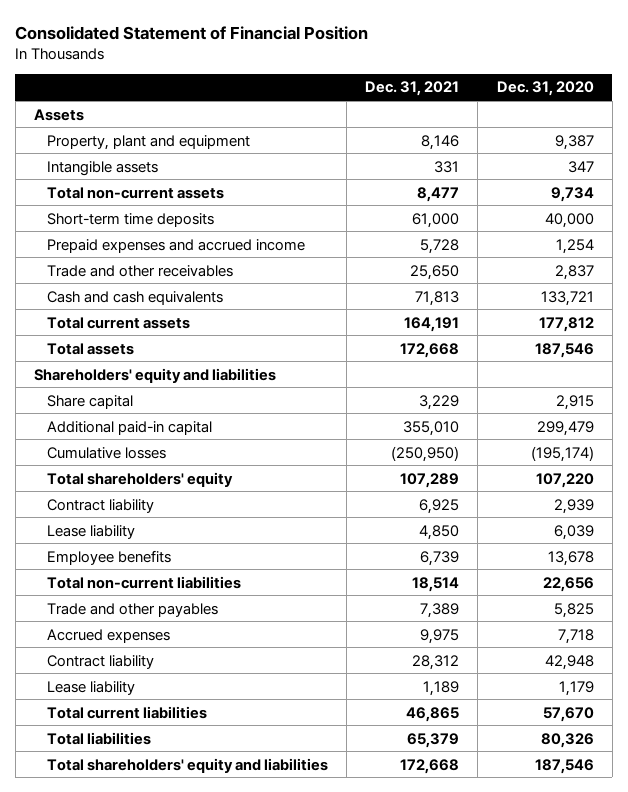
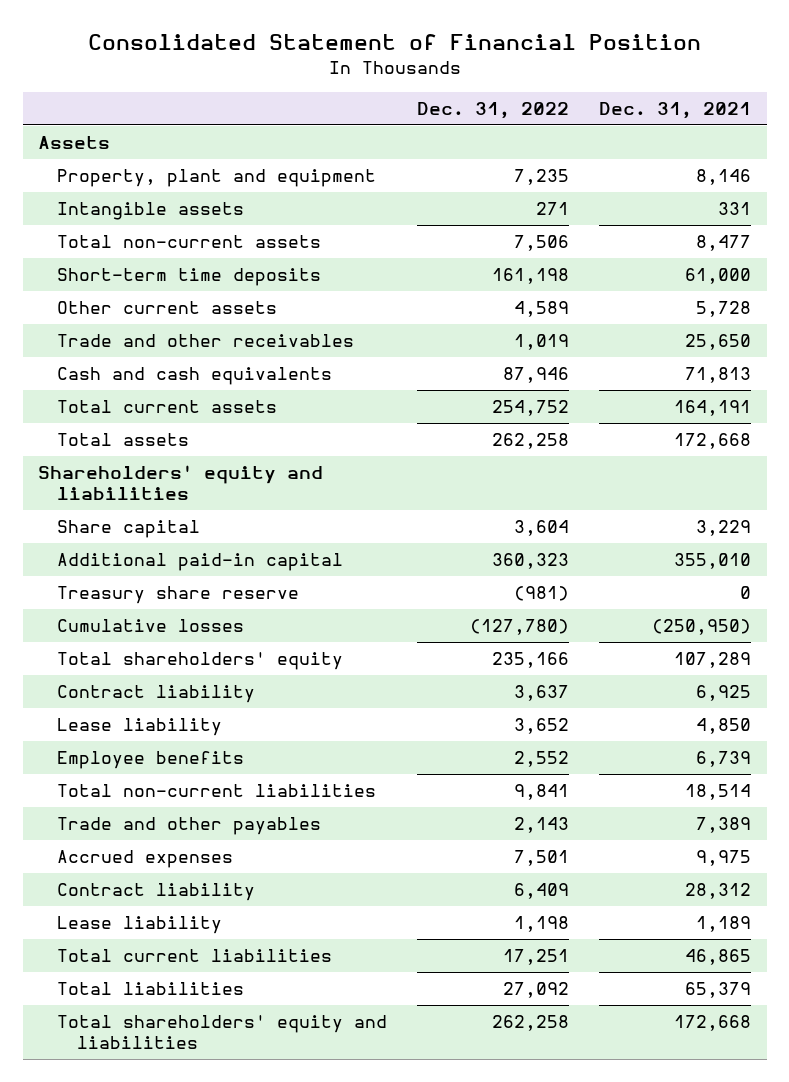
- | Dec. 31, 2021 | Dec. 31, 2020
+ | Dec. 31, 2022 | Dec. 31, 2021
- Prepaid expenses and accrued income | 5,728 | 1,254
+ Other current assets | 4,589 | 5,728
+ Treasury share reserve | (981) | 0

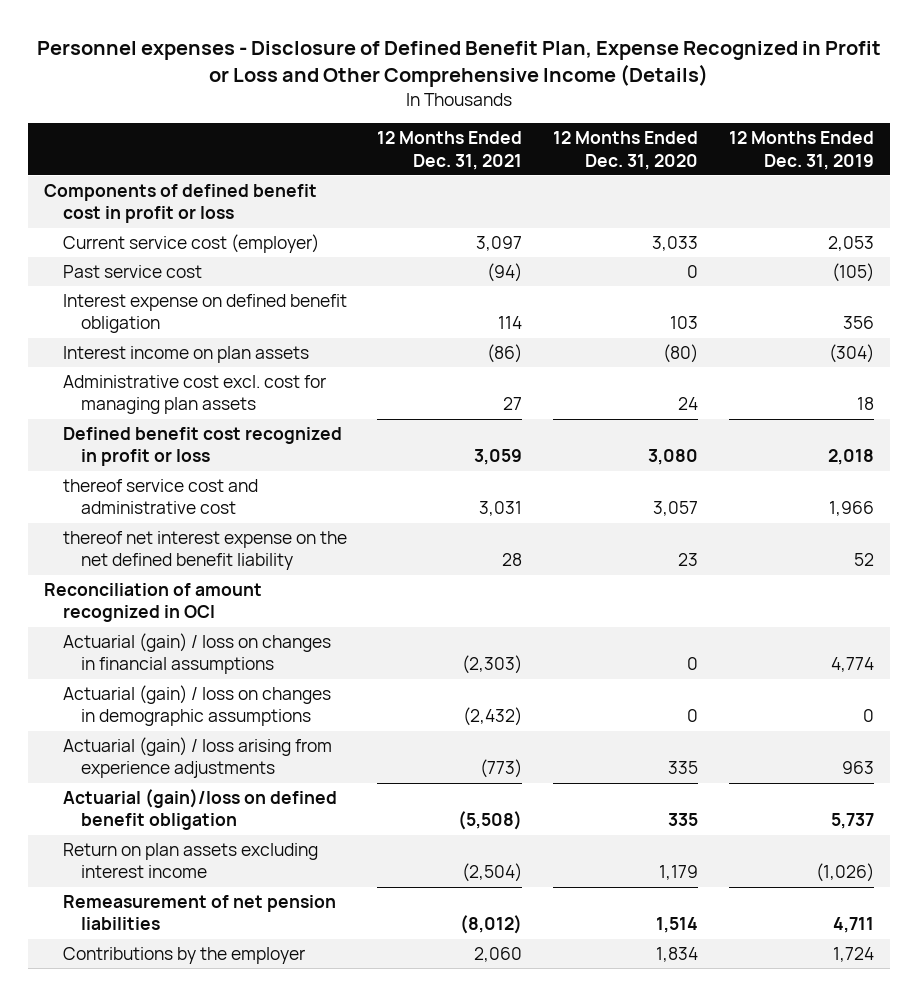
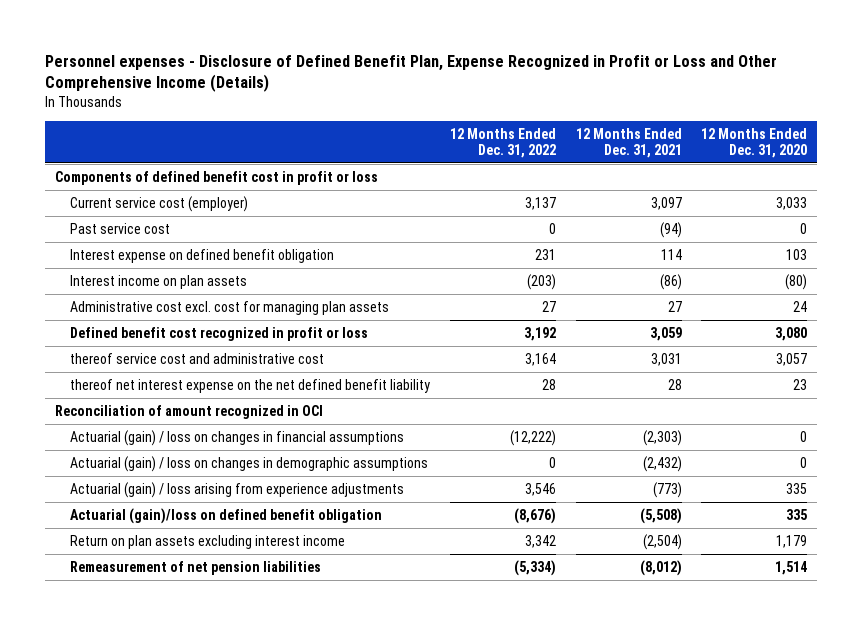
- | 12 Months Ended Dec. 31, 2021 | 12 Months Ended Dec. 31, 2020 | 12 Months Ended Dec. 31, 2019
+ | 12 Months Ended Dec. 31, 2022 | 12 Months Ended Dec. 31, 2021 | 12 Months Ended Dec. 31, 2020
- Contributions by the employer | 2,060 | 1,834 | 1,724

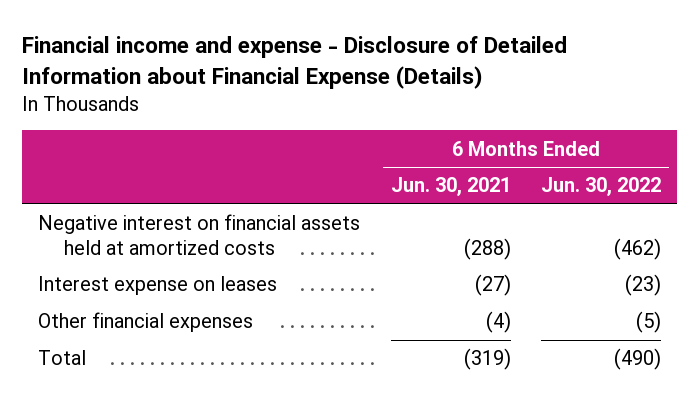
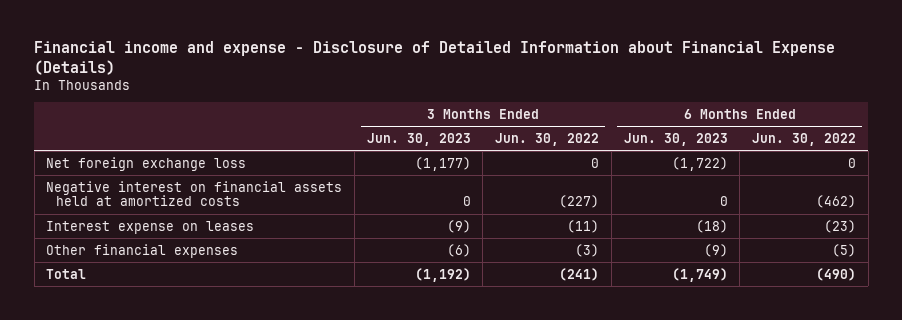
- | 6 Months Ended Jun. 30, 2021 | 6 Months Ended Jun. 30, 2022
+ | 3 Months Ended Jun. 30, 2023 | 3 Months Ended Jun. 30, 2022 | 6 Months Ended Jun. 30, 2023 | 6 Months Ended Jun. 30, 2022
+ Net foreign exchange loss | (1,177) | 0 | (1,722) | 0

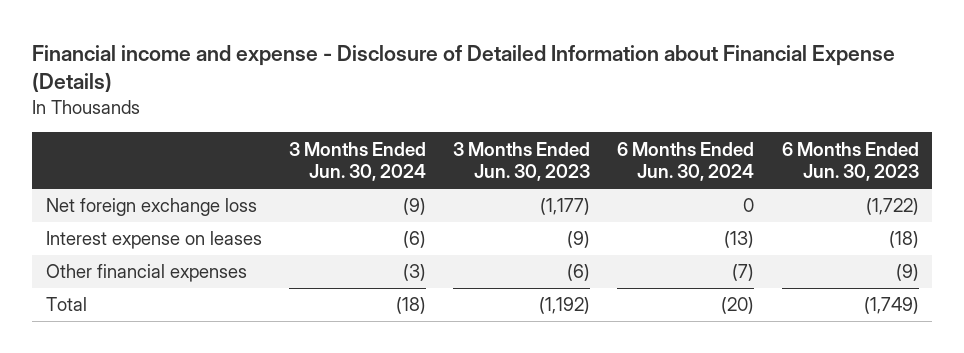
- | 3 Months Ended Jun. 30, 2023 | 3 Months Ended Jun. 30, 2022 | 6 Months Ended Jun. 30, 2023 | 6 Months Ended Jun. 30, 2022
+ | 3 Months Ended Jun. 30, 2024 | 3 Months Ended Jun. 30, 2023 | 6 Months Ended Jun. 30, 2024 | 6 Months Ended Jun. 30, 2023
- Negative interest on financial assets held at amortized costs | 0 | (227) | 0 | (462)

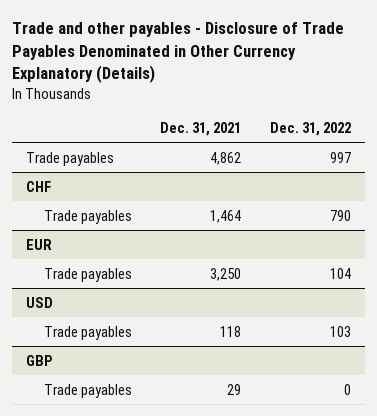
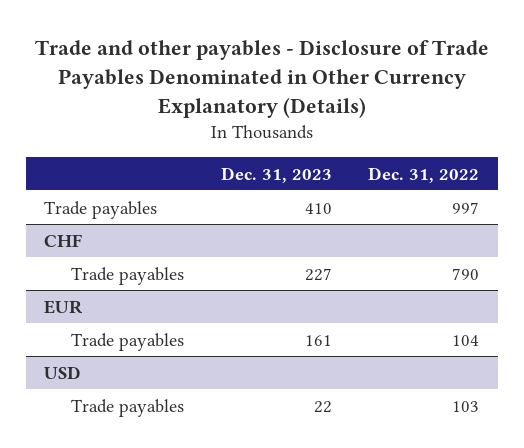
- | Dec. 31, 2021 | Dec. 31, 2022
+ | Dec. 31, 2023 | Dec. 31, 2022
- GBP
- Trade payables | 29 | 0

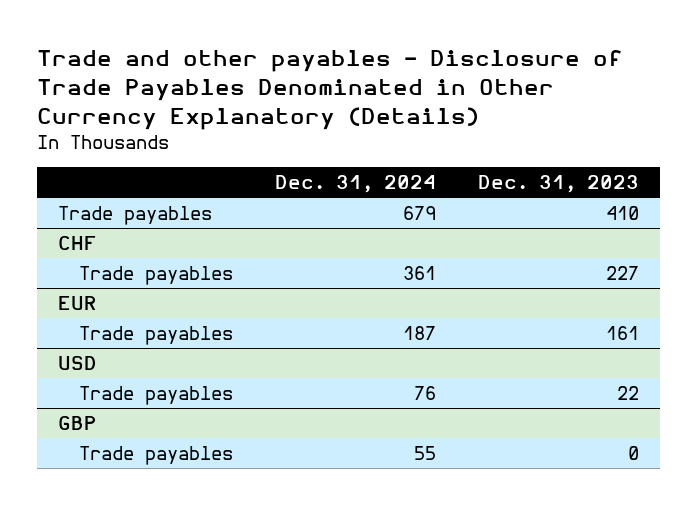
- | Dec. 31, 2023 | Dec. 31, 2022
+ | Dec. 31, 2024 | Dec. 31, 2023
+ GBP
+ Trade payables | 55 | 0

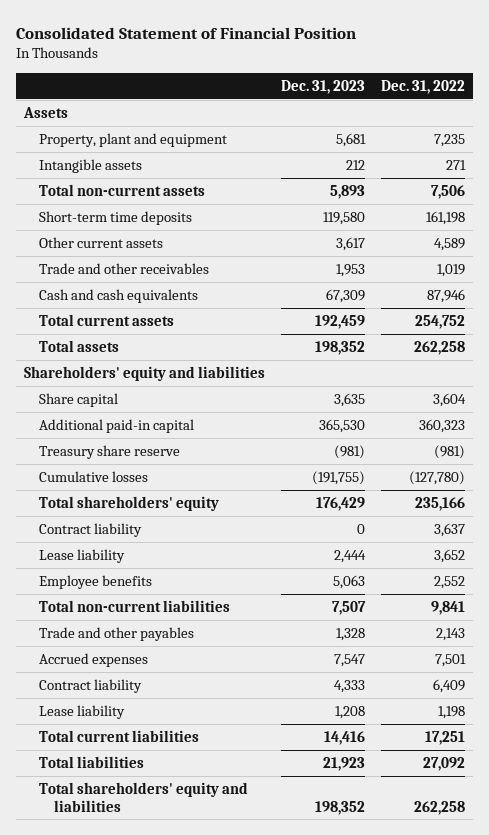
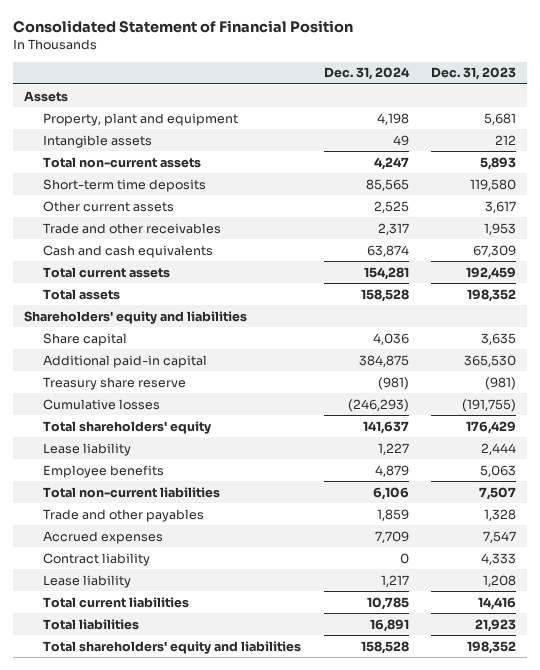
- | Dec. 31, 2023 | Dec. 31, 2022
+ | Dec. 31, 2024 | Dec. 31, 2023
- Contract liability | 0 | 3,637

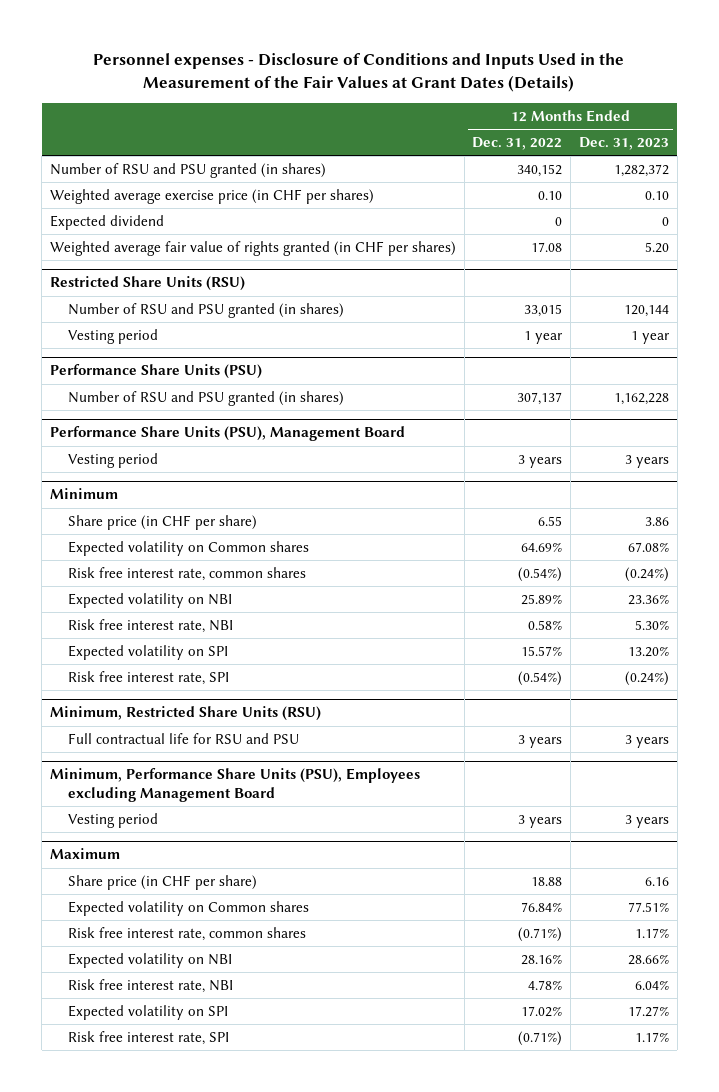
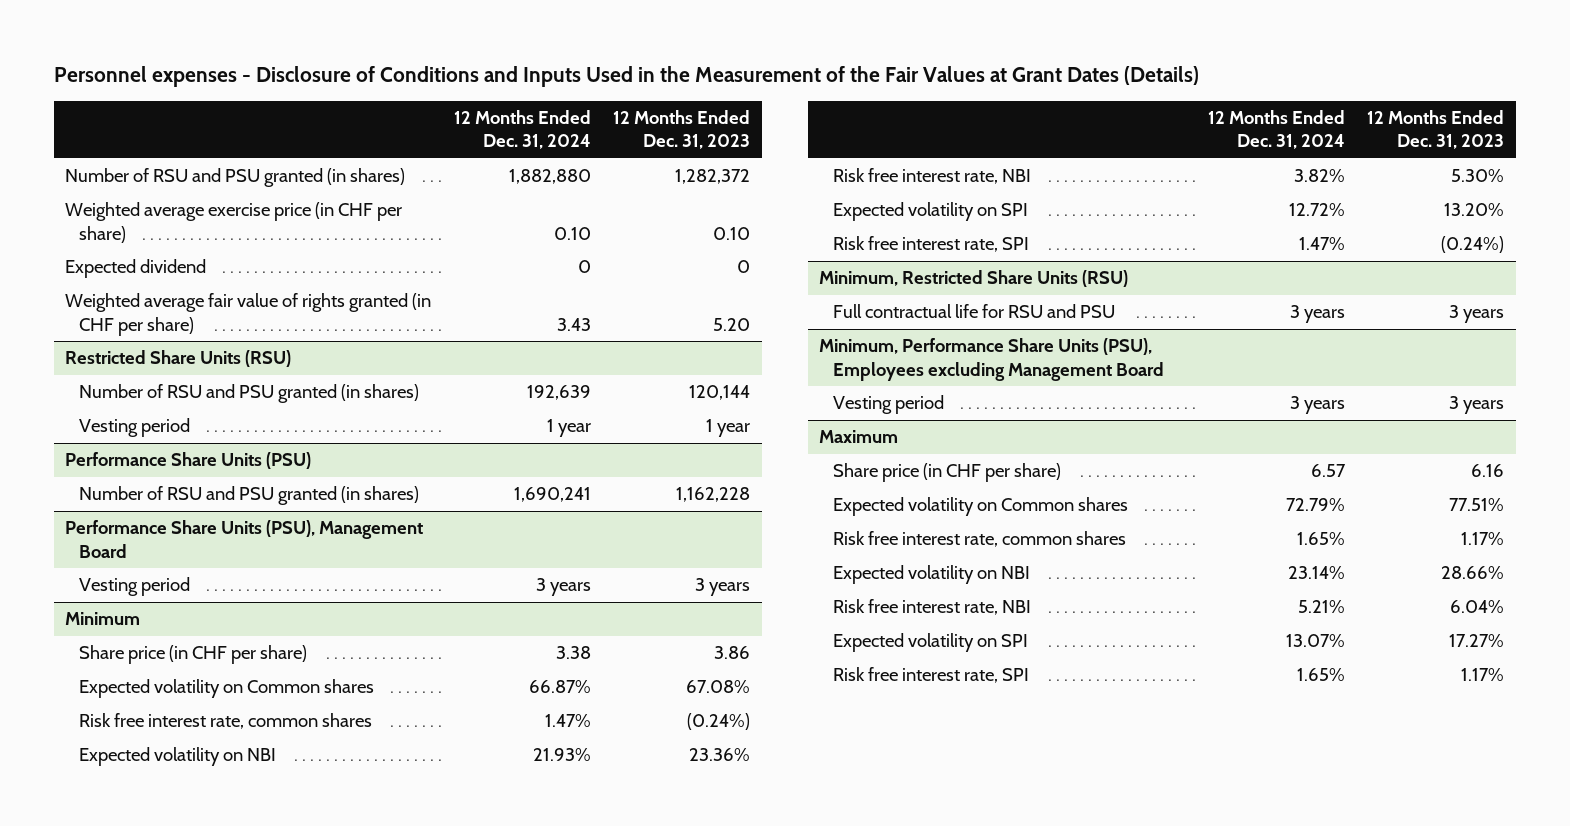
- | 12 Months Ended Dec. 31, 2022 | 12 Months Ended Dec. 31, 2023
+ | 12 Months Ended Dec. 31, 2024 | 12 Months Ended Dec. 31, 2023
- Weighted average exercise price (in CHF per shares) | 0.10 | 0.10
+ Weighted average exercise price (in CHF per share) | 0.10 | 0.10
- Weighted average fair value of rights granted (in CHF per shares) | 17.08 | 5.20
+ Weighted average fair value of rights granted (in CHF per share) | 3.43 | 5.20

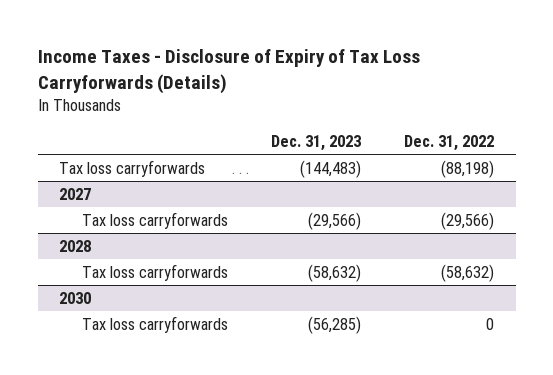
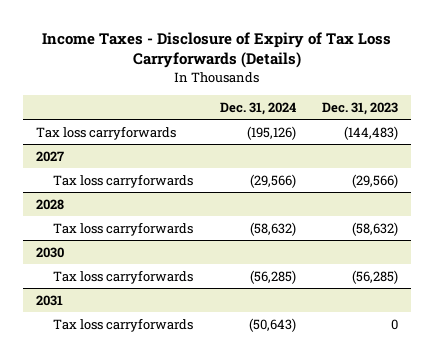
- | Dec. 31, 2023 | Dec. 31, 2022
+ | Dec. 31, 2024 | Dec. 31, 2023
+ 2031
+ Tax loss carryforwards | (50,643) | 0

